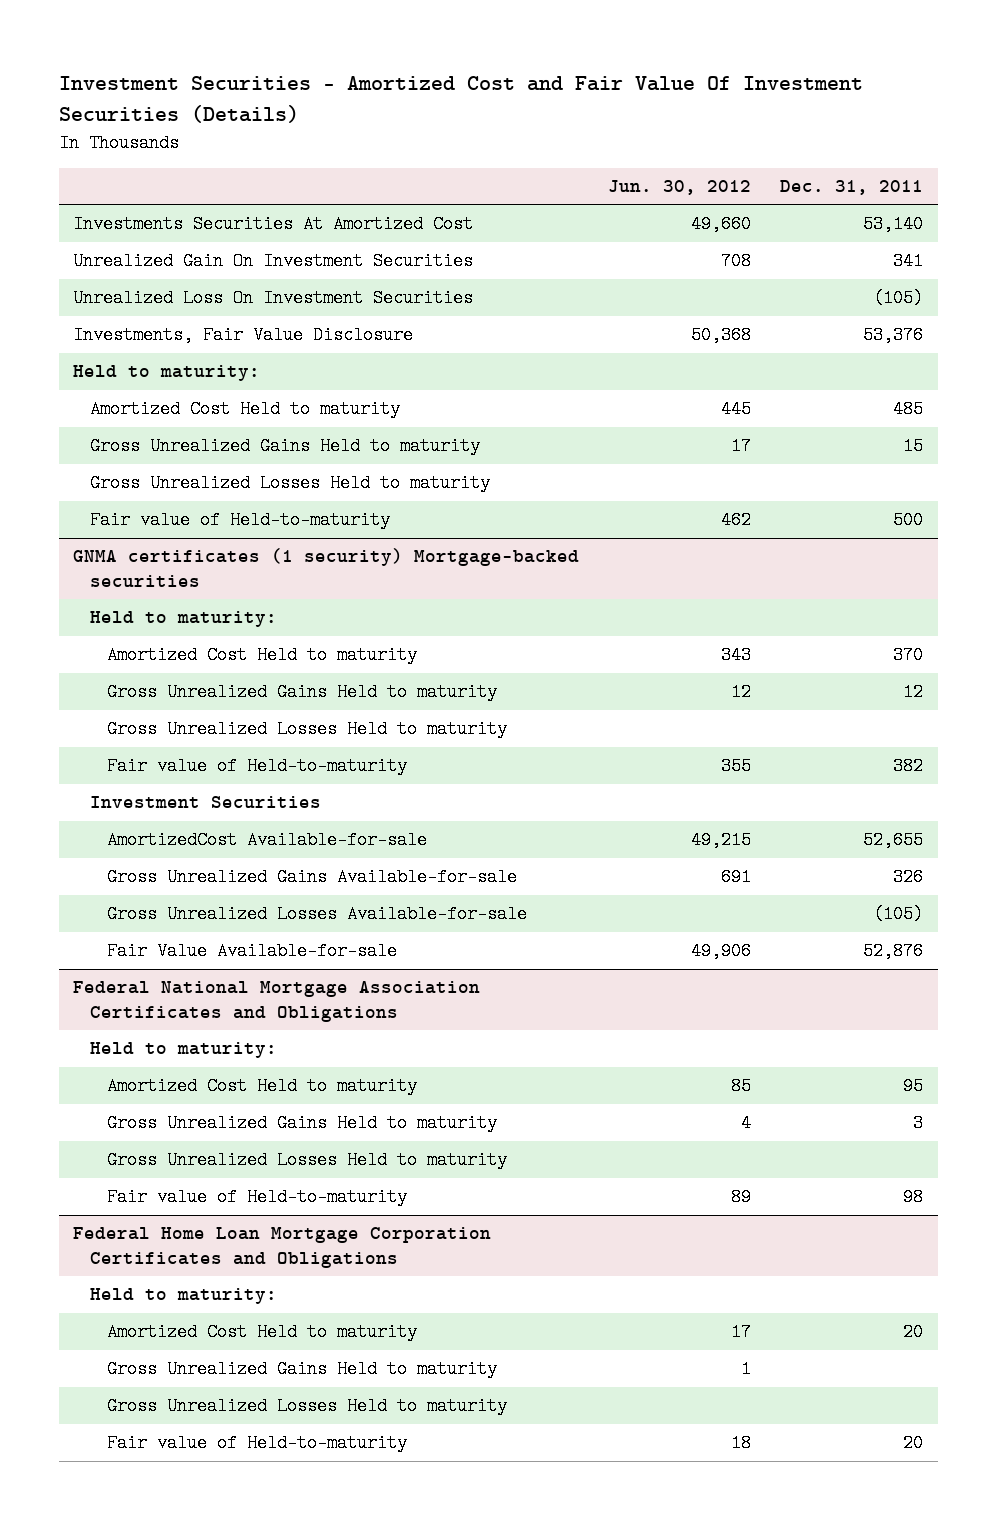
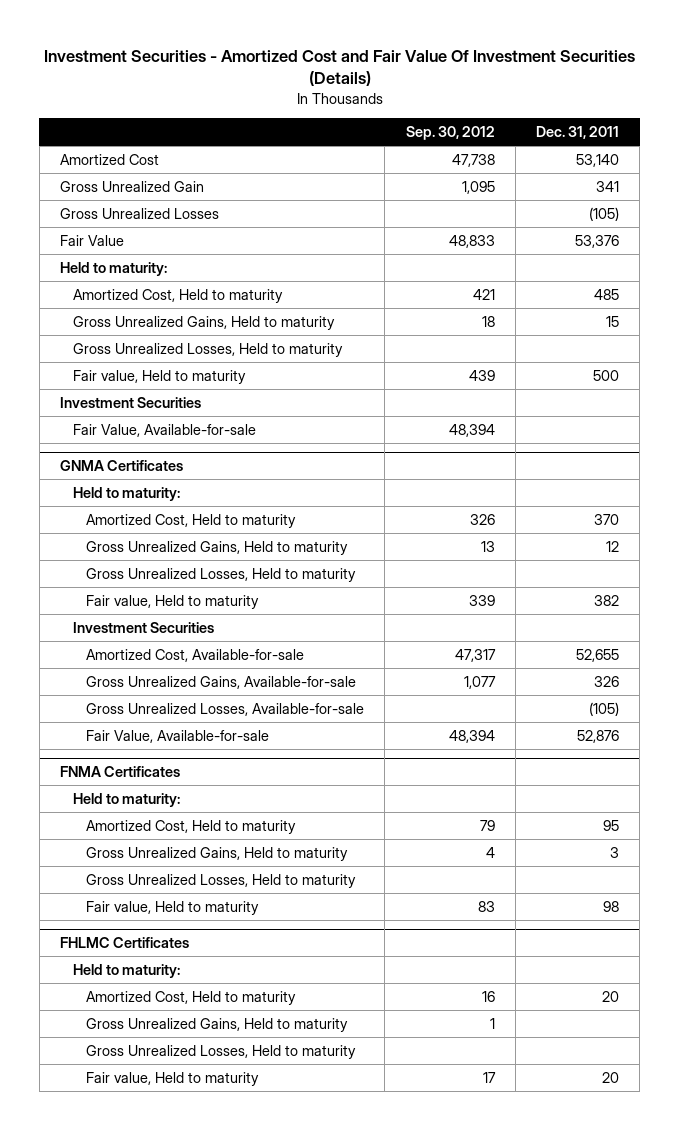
- | Jun. 30, 2012 | Dec. 31, 2011
+ | Sep. 30, 2012 | Dec. 31, 2011
- Investments Securities At Amortized Cost | 49,660 | 53,140
- Unrealized Gain On Investment Securities | 708 | 341
- Unrealized Loss On Investment Securities | | (105)
- Investments, Fair Value Disclosure | 50,368 | 53,376
+ Amortized Cost | 47,738 | 53,140
+ Gross Unrealized Gain | 1,095 | 341
+ Gross Unrealized Losses | | (105)
+ Fair Value | 48,833 | 53,376
- Amortized Cost Held to maturity | 445 | 485
- Gross Unrealized Gains Held to maturity | 17 | 15
- Gross Unrealized Losses Held to maturity
- Fair value of Held-to-maturity | 462 | 500
- GNMA certificates (1 security) Mortgage-backed securities
+ Amortized Cost, Held to maturity | 421 | 485
+ Gross Unrealized Gains, Held to maturity | 18 | 15
+ Gross Unrealized Losses, Held to maturity
+ Fair value, Held to maturity | 439 | 500
+ Investment Securities
+ Fair Value, Available-for-sale | 48,394 |
+ GNMA Certificates
- Amortized Cost Held to maturity | 343 | 370
- Gross Unrealized Gains Held to maturity | 12 | 12
- Gross Unrealized Losses Held to maturity
- Fair value of Held-to-maturity | 355 | 382
+ Amortized Cost, Held to maturity | 326 | 370
+ Gross Unrealized Gains, Held to maturity | 13 | 12
+ Gross Unrealized Losses, Held to maturity
+ Fair value, Held to maturity | 339 | 382
- AmortizedCost Available-for-sale | 49,215 | 52,655
- Gross Unrealized Gains Available-for-sale | 691 | 326
- Gross Unrealized Losses Available-for-sale | | (105)
- Fair Value Available-for-sale | 49,906 | 52,876
- Federal National Mortgage Association Certificates and Obligations
+ Amortized Cost, Available-for-sale | 47,317 | 52,655
+ Gross Unrealized Gains, Available-for-sale | 1,077 | 326
+ Gross Unrealized Losses, Available-for-sale | | (105)
+ Fair Value, Available-for-sale | 48,394 | 52,876
+ FNMA Certificates
- Amortized Cost Held to maturity | 85 | 95
- Gross Unrealized Gains Held to maturity | 4 | 3
- Gross Unrealized Losses Held to maturity
- Fair value of Held-to-maturity | 89 | 98
- Federal Home Loan Mortgage Corporation Certificates and Obligations
+ Amortized Cost, Held to maturity | 79 | 95
+ Gross Unrealized Gains, Held to maturity | 4 | 3
+ Gross Unrealized Losses, Held to maturity
+ Fair value, Held to maturity | 83 | 98
+ FHLMC Certificates
- Amortized Cost Held to maturity | 17 | 20
- Gross Unrealized Gains Held to maturity | 1 |
- Gross Unrealized Losses Held to maturity
- Fair value of Held-to-maturity | 18 | 20
+ Amortized Cost, Held to maturity | 16 | 20
+ Gross Unrealized Gains, Held to maturity | 1 |
+ Gross Unrealized Losses, Held to maturity
+ Fair value, Held to maturity | 17 | 20

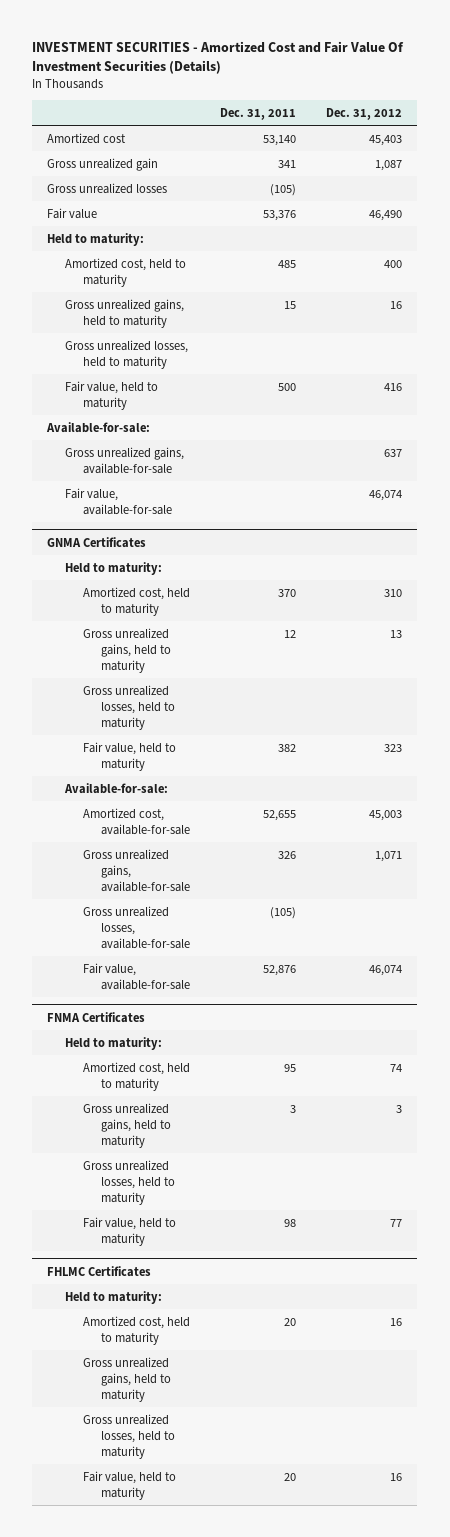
- Investment Securities - Amortized Cost and Fair Value Of Investment Securities (Details)
+ INVESTMENT SECURITIES - Amortized Cost and Fair Value Of Investment Securities (Details)
- | Sep. 30, 2012 | Dec. 31, 2011
+ | Dec. 31, 2011 | Dec. 31, 2012
- Amortized Cost | 47,738 | 53,140
- Gross Unrealized Gain | 1,095 | 341
- Gross Unrealized Losses | | (105)
- Fair Value | 48,833 | 53,376
+ Amortized cost | 53,140 | 45,403
+ Gross unrealized gain | 341 | 1,087
+ Gross unrealized losses | (105) |
+ Fair value | 53,376 | 46,490
- Amortized Cost, Held to maturity | 421 | 485
- Gross Unrealized Gains, Held to maturity | 18 | 15
- Gross Unrealized Losses, Held to maturity
- Fair value, Held to maturity | 439 | 500
- Investment Securities
- Fair Value, Available-for-sale | 48,394 |
+ Amortized cost, held to maturity | 485 | 400
+ Gross unrealized gains, held to maturity | 15 | 16
+ Gross unrealized losses, held to maturity
+ Fair value, held to maturity | 500 | 416
+ Available-for-sale:
+ Gross unrealized gains, available-for-sale | | 637
+ Fair value, available-for-sale | | 46,074
@ GNMA Certificates
- Amortized Cost, Held to maturity | 326 | 370
- Gross Unrealized Gains, Held to maturity | 13 | 12
- Gross Unrealized Losses, Held to maturity
- Fair value, Held to maturity | 339 | 382
- Investment Securities
- Amortized Cost, Available-for-sale | 47,317 | 52,655
- Gross Unrealized Gains, Available-for-sale | 1,077 | 326
- Gross Unrealized Losses, Available-for-sale | | (105)
- Fair Value, Available-for-sale | 48,394 | 52,876
+ Amortized cost, held to maturity | 370 | 310
+ Gross unrealized gains, held to maturity | 12 | 13
+ Gross unrealized losses, held to maturity
+ Fair value, held to maturity | 382 | 323
+ Available-for-sale:
+ Amortized cost, available-for-sale | 52,655 | 45,003
+ Gross unrealized gains, available-for-sale | 326 | 1,071
+ Gross unrealized losses, available-for-sale | (105) |
+ Fair value, available-for-sale | 52,876 | 46,074
@ FNMA Certificates
- Amortized Cost, Held to maturity | 79 | 95
- Gross Unrealized Gains, Held to maturity | 4 | 3
- Gross Unrealized Losses, Held to maturity
- Fair value, Held to maturity | 83 | 98
+ Amortized cost, held to maturity | 95 | 74
+ Gross unrealized gains, held to maturity | 3 | 3
+ Gross unrealized losses, held to maturity
+ Fair value, held to maturity | 98 | 77
@ FHLMC Certificates
- Amortized Cost, Held to maturity | 16 | 20
- Gross Unrealized Gains, Held to maturity | 1 |
- Gross Unrealized Losses, Held to maturity
- Fair value, Held to maturity | 17 | 20
+ Amortized cost, held to maturity | 20 | 16
+ Gross unrealized gains, held to maturity
+ Gross unrealized losses, held to maturity
+ Fair value, held to maturity | 20 | 16

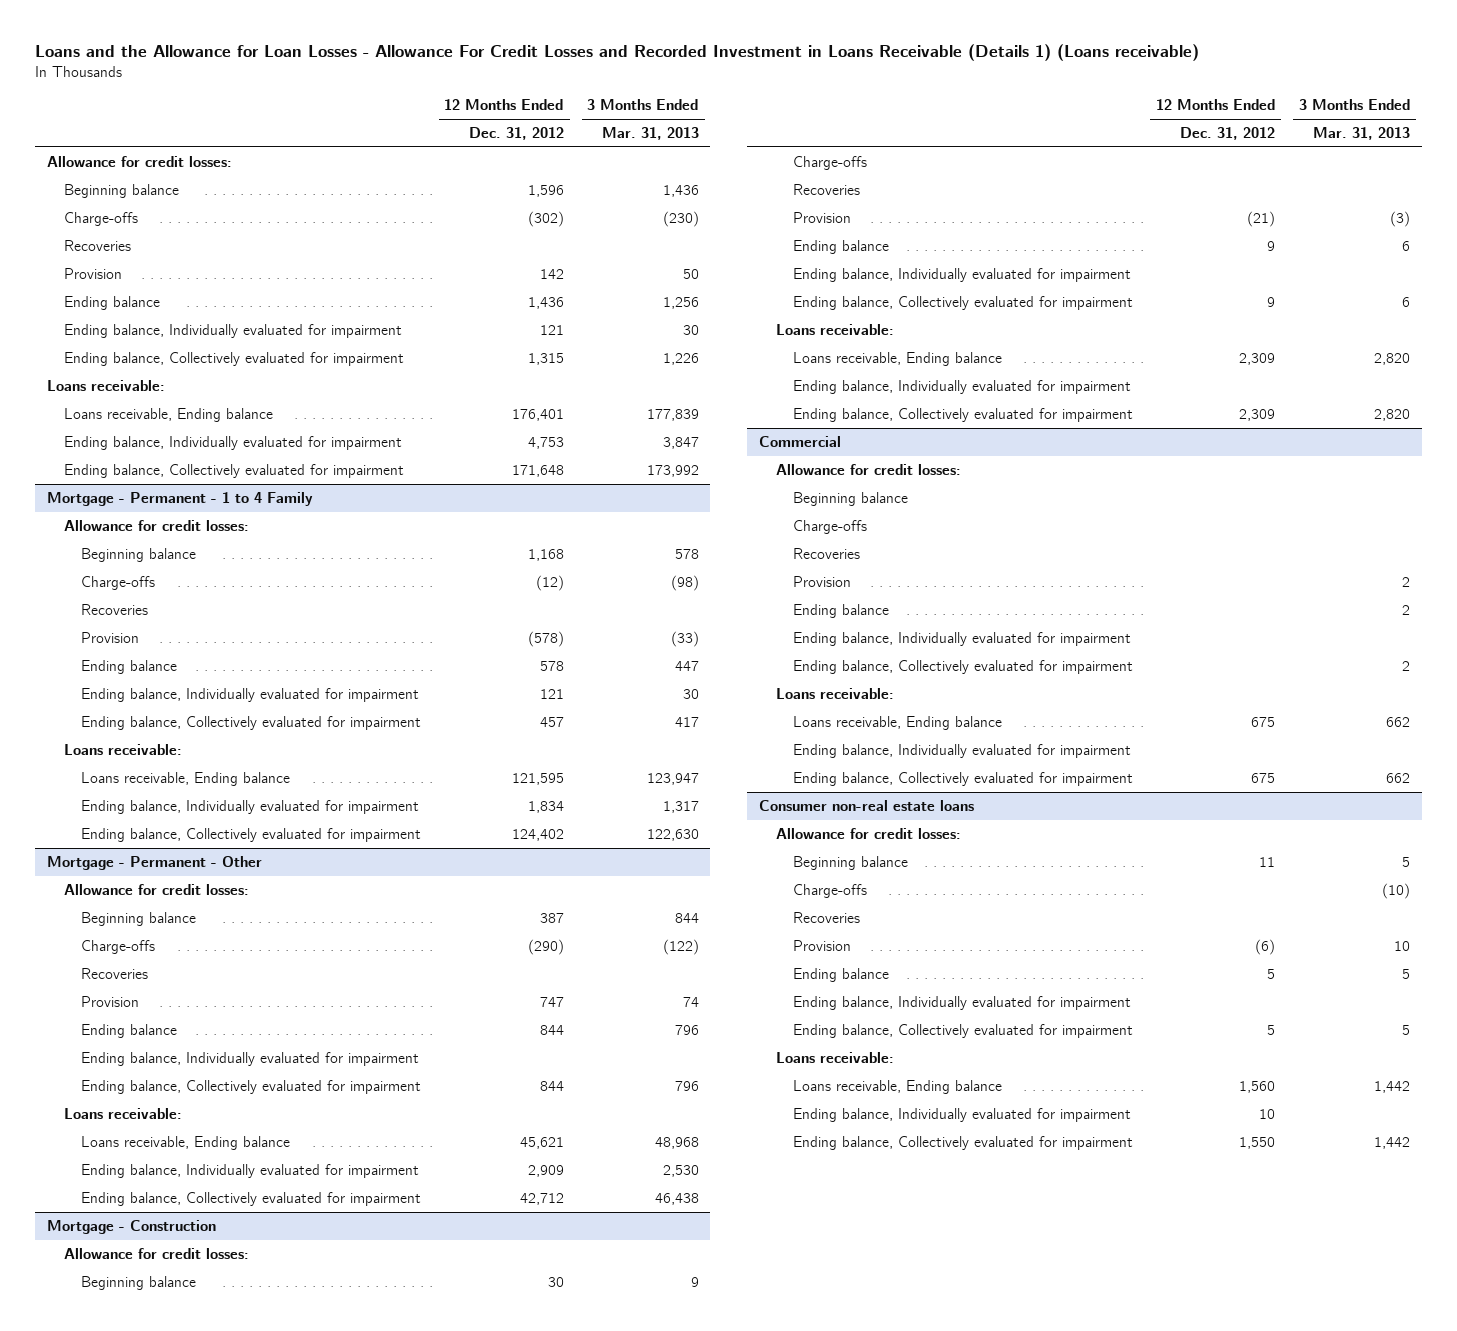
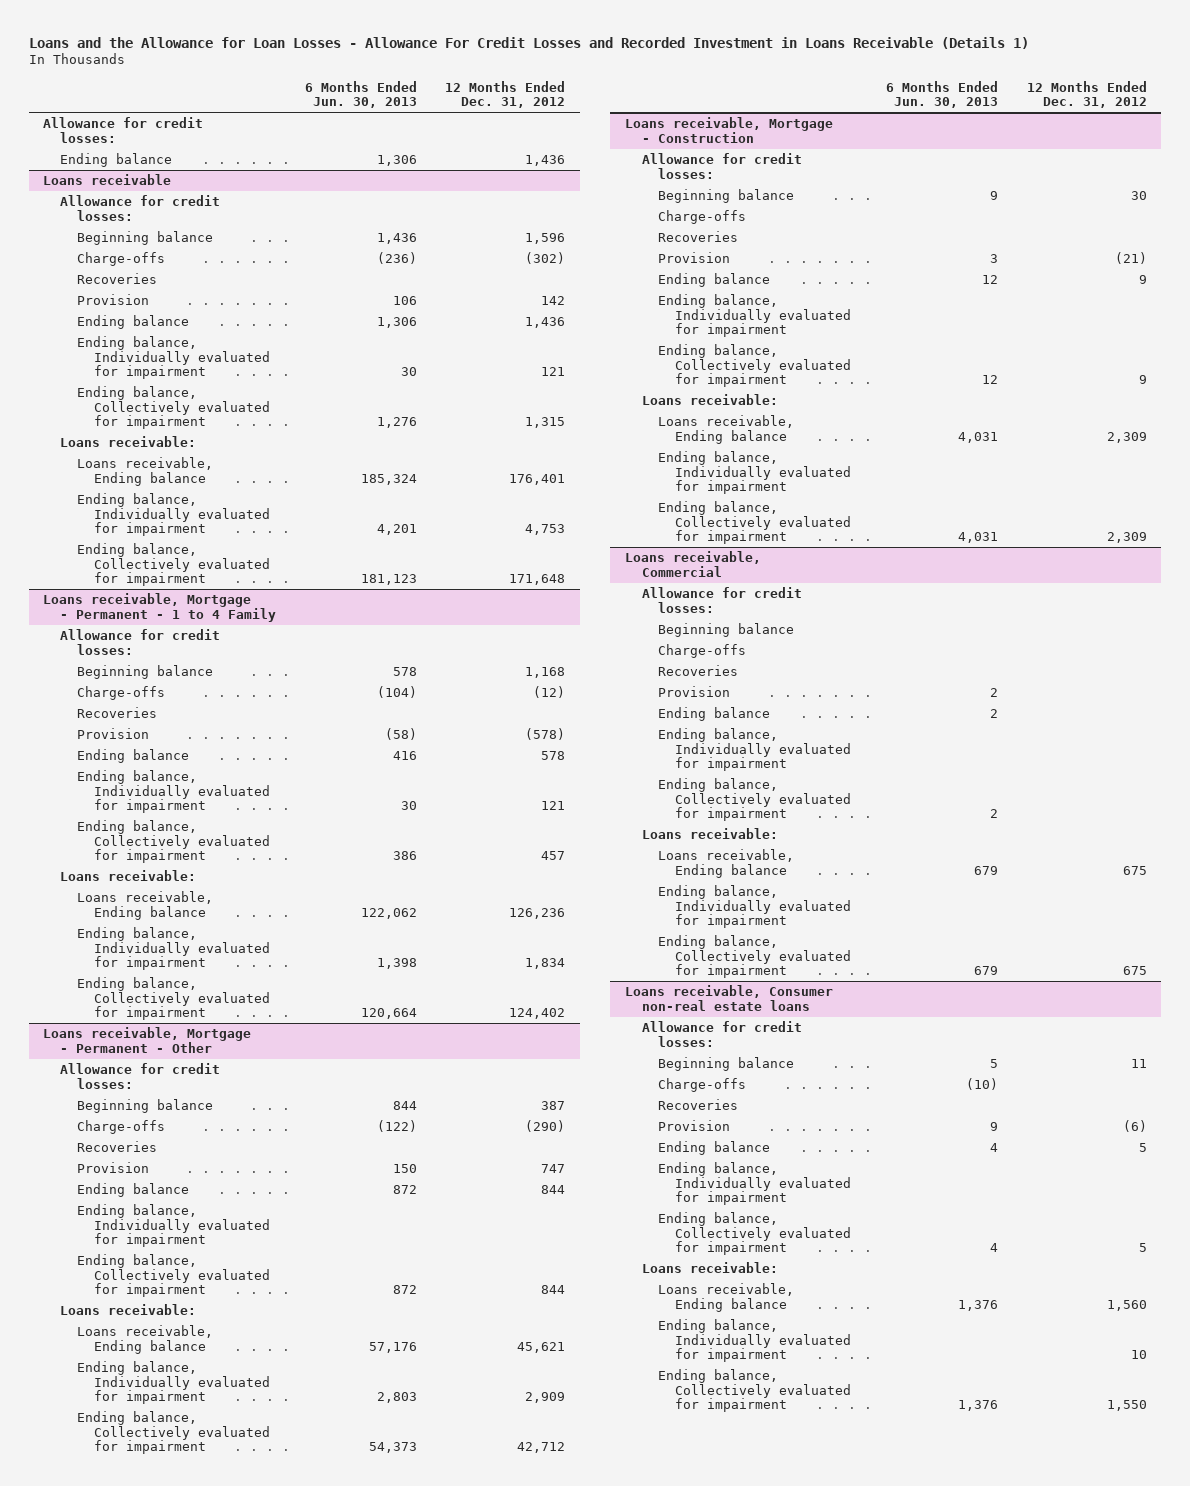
- Loans and the Allowance for Loan Losses - Allowance For Credit Losses and Recorded Investment in Loans Receivable (Details 1) (Loans receivable)
+ Loans and the Allowance for Loan Losses - Allowance For Credit Losses and Recorded Investment in Loans Receivable (Details 1)
- | 12 Months Ended Dec. 31, 2012 | 3 Months Ended Mar. 31, 2013
+ | 6 Months Ended Jun. 30, 2013 | 12 Months Ended Dec. 31, 2012
+ Ending balance | 1,306 | 1,436
+ Loans receivable
+ Allowance for credit losses:
- Mortgage - Permanent - 1 to 4 Family
+ Loans receivable, Mortgage - Permanent - 1 to 4 Family
- Loans receivable, Ending balance | 121,595 | 123,947
+ Loans receivable, Ending balance | 122,062 | 126,236
- Mortgage - Permanent - Other
+ Loans receivable, Mortgage - Permanent - Other
- Mortgage - Construction
+ Loans receivable, Mortgage - Construction
- Commercial
+ Loans receivable, Commercial
- Consumer non-real estate loans
+ Loans receivable, Consumer non-real estate loans

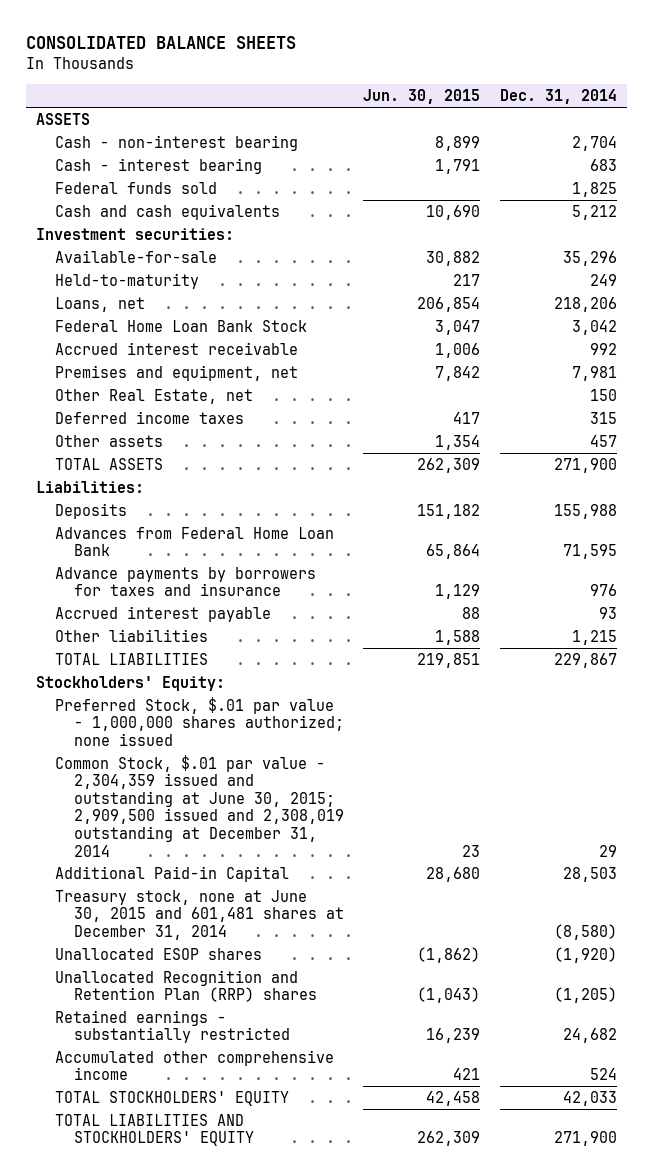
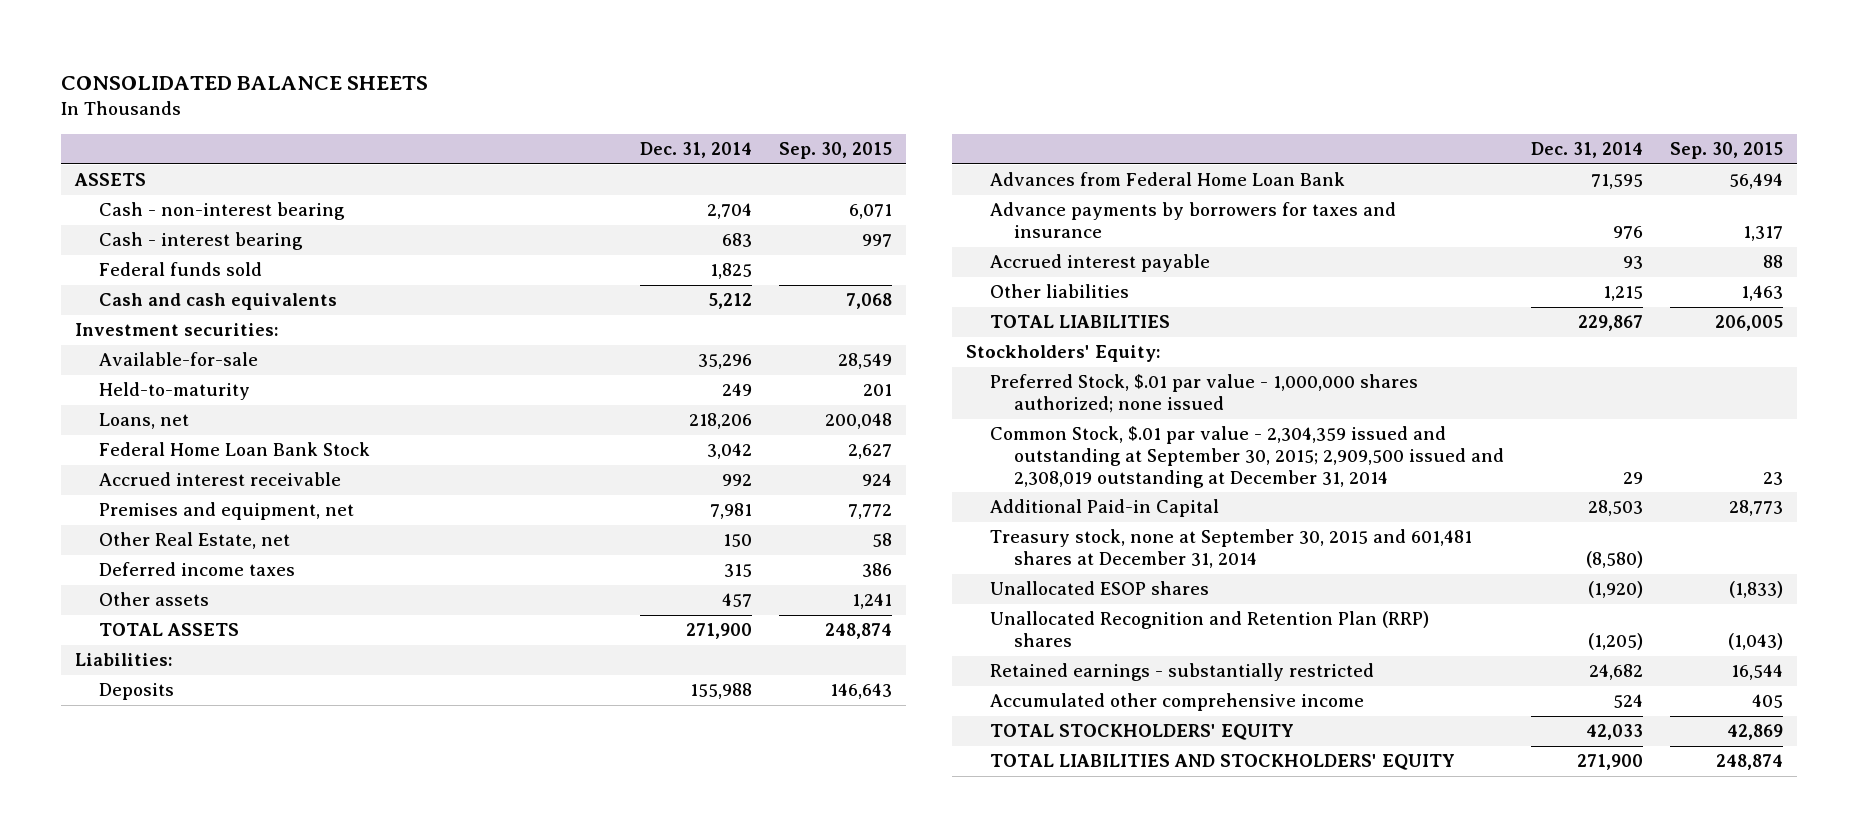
- | Jun. 30, 2015 | Dec. 31, 2014
+ | Dec. 31, 2014 | Sep. 30, 2015
- Common Stock, $.01 par value - 2,304,359 issued and outstanding at June 30, 2015; 2,909,500 issued and 2,308,019 outstanding at December 31, 2014 | 23 | 29
+ Common Stock, $.01 par value - 2,304,359 issued and outstanding at September 30, 2015; 2,909,500 issued and 2,308,019 outstanding at December 31, 2014 | 29 | 23
- Treasury stock, none at June 30, 2015 and 601,481 shares at December 31, 2014 | | (8,580)
+ Treasury stock, none at September 30, 2015 and 601,481 shares at December 31, 2014 | (8,580) |

